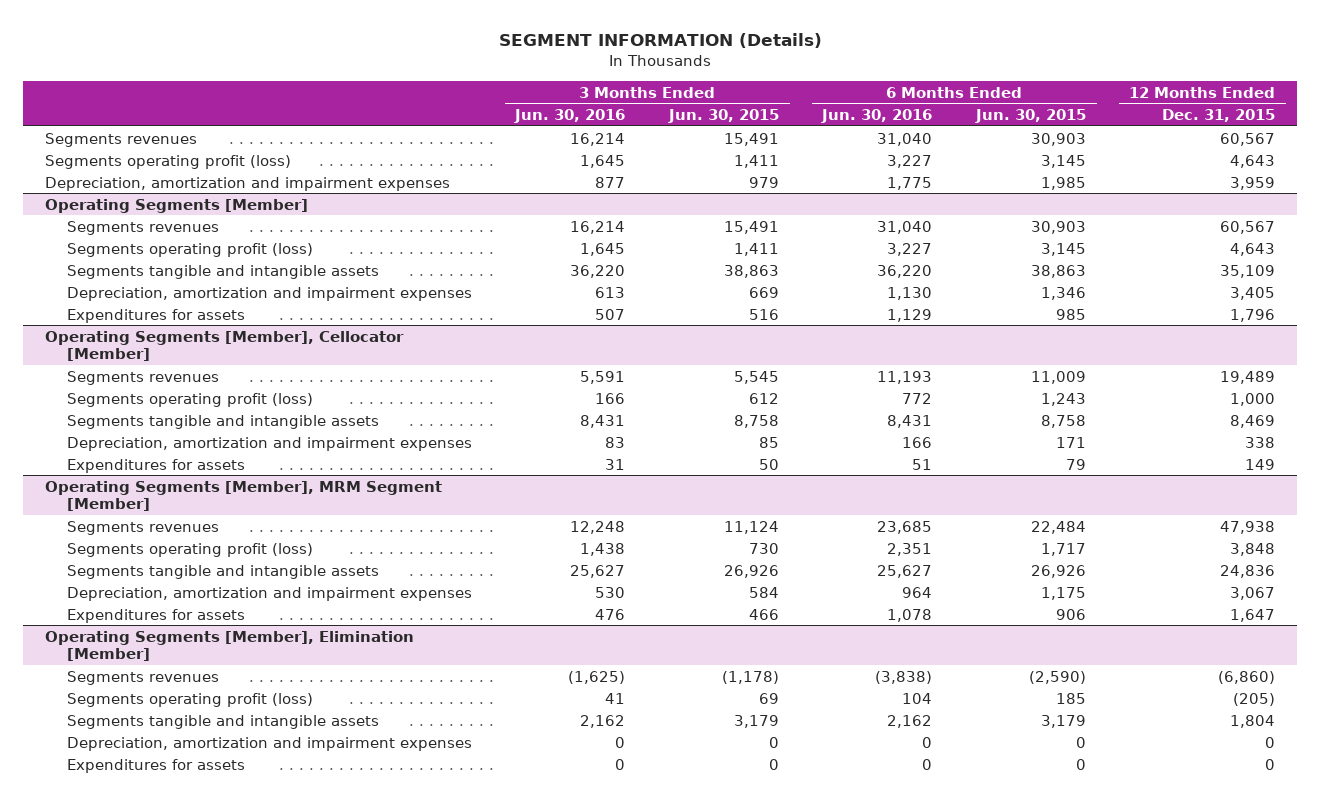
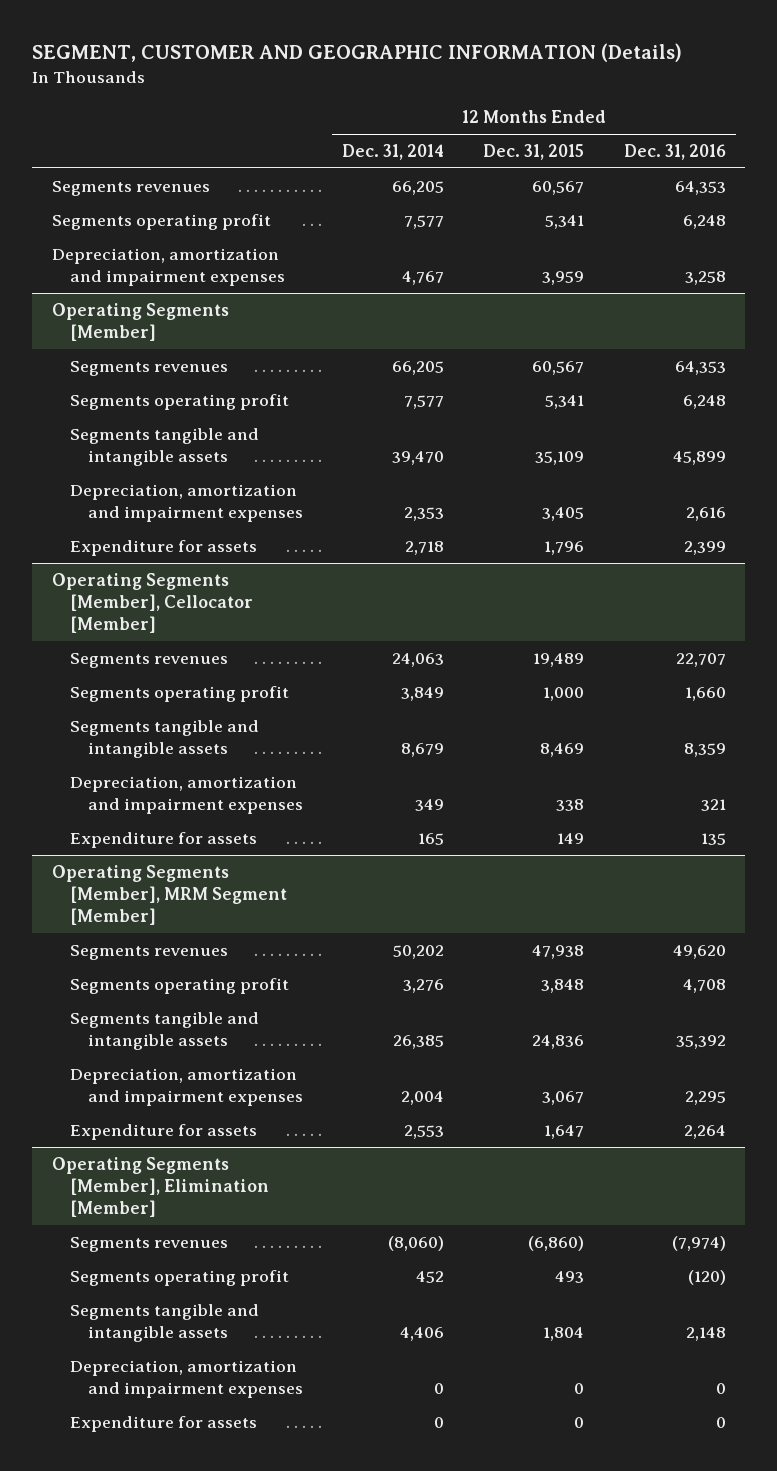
- SEGMENT INFORMATION (Details)
+ SEGMENT, CUSTOMER AND GEOGRAPHIC INFORMATION (Details)
- | 3 Months Ended Jun. 30, 2016 | 3 Months Ended Jun. 30, 2015 | 6 Months Ended Jun. 30, 2016 | 6 Months Ended Jun. 30, 2015 | 12 Months Ended Dec. 31, 2015
+ | 12 Months Ended Dec. 31, 2014 | 12 Months Ended Dec. 31, 2015 | 12 Months Ended Dec. 31, 2016
- Segments operating profit (loss) | 1,645 | 1,411 | 3,227 | 3,145 | 4,643
+ Segments operating profit | 7,577 | 5,341 | 6,248
@ Operating Segments [Member]
- Segments operating profit (loss) | 1,645 | 1,411 | 3,227 | 3,145 | 4,643
+ Segments operating profit | 7,577 | 5,341 | 6,248
- Expenditures for assets | 507 | 516 | 1,129 | 985 | 1,796
+ Expenditure for assets | 2,718 | 1,796 | 2,399
@ Operating Segments [Member], Cellocator [Member]
- Segments operating profit (loss) | 166 | 612 | 772 | 1,243 | 1,000
+ Segments operating profit | 3,849 | 1,000 | 1,660
- Expenditures for assets | 31 | 50 | 51 | 79 | 149
+ Expenditure for assets | 165 | 149 | 135
@ Operating Segments [Member], MRM Segment [Member]
- Segments operating profit (loss) | 1,438 | 730 | 2,351 | 1,717 | 3,848
+ Segments operating profit | 3,276 | 3,848 | 4,708
- Expenditures for assets | 476 | 466 | 1,078 | 906 | 1,647
+ Expenditure for assets | 2,553 | 1,647 | 2,264
@ Operating Segments [Member], Elimination [Member]
- Segments operating profit (loss) | 41 | 69 | 104 | 185 | (205)
+ Segments operating profit | 452 | 493 | (120)
- Expenditures for assets | 0 | 0 | 0 | 0 | 0
+ Expenditure for assets | 0 | 0 | 0

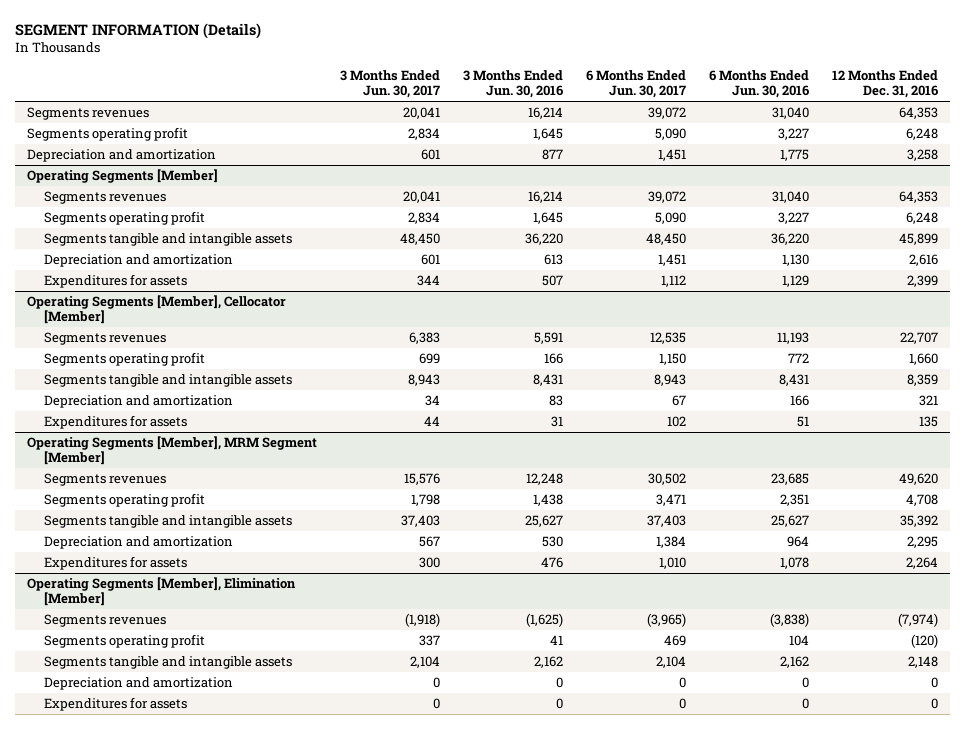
- SEGMENT, CUSTOMER AND GEOGRAPHIC INFORMATION (Details)
+ SEGMENT INFORMATION (Details)
- | 12 Months Ended Dec. 31, 2014 | 12 Months Ended Dec. 31, 2015 | 12 Months Ended Dec. 31, 2016
+ | 3 Months Ended Jun. 30, 2017 | 3 Months Ended Jun. 30, 2016 | 6 Months Ended Jun. 30, 2017 | 6 Months Ended Jun. 30, 2016 | 12 Months Ended Dec. 31, 2016
- Depreciation, amortization and impairment expenses | 4,767 | 3,959 | 3,258
+ Depreciation and amortization | 601 | 877 | 1,451 | 1,775 | 3,258
@ Operating Segments [Member]
- Depreciation, amortization and impairment expenses | 2,353 | 3,405 | 2,616
- Expenditure for assets | 2,718 | 1,796 | 2,399
+ Depreciation and amortization | 601 | 613 | 1,451 | 1,130 | 2,616
+ Expenditures for assets | 344 | 507 | 1,112 | 1,129 | 2,399
@ Operating Segments [Member], Cellocator [Member]
- Depreciation, amortization and impairment expenses | 349 | 338 | 321
- Expenditure for assets | 165 | 149 | 135
+ Depreciation and amortization | 34 | 83 | 67 | 166 | 321
+ Expenditures for assets | 44 | 31 | 102 | 51 | 135
@ Operating Segments [Member], MRM Segment [Member]
- Depreciation, amortization and impairment expenses | 2,004 | 3,067 | 2,295
- Expenditure for assets | 2,553 | 1,647 | 2,264
+ Depreciation and amortization | 567 | 530 | 1,384 | 964 | 2,295
+ Expenditures for assets | 300 | 476 | 1,010 | 1,078 | 2,264
@ Operating Segments [Member], Elimination [Member]
- Depreciation, amortization and impairment expenses | 0 | 0 | 0
- Expenditure for assets | 0 | 0 | 0
+ Depreciation and amortization | 0 | 0 | 0 | 0 | 0
+ Expenditures for assets | 0 | 0 | 0 | 0 | 0

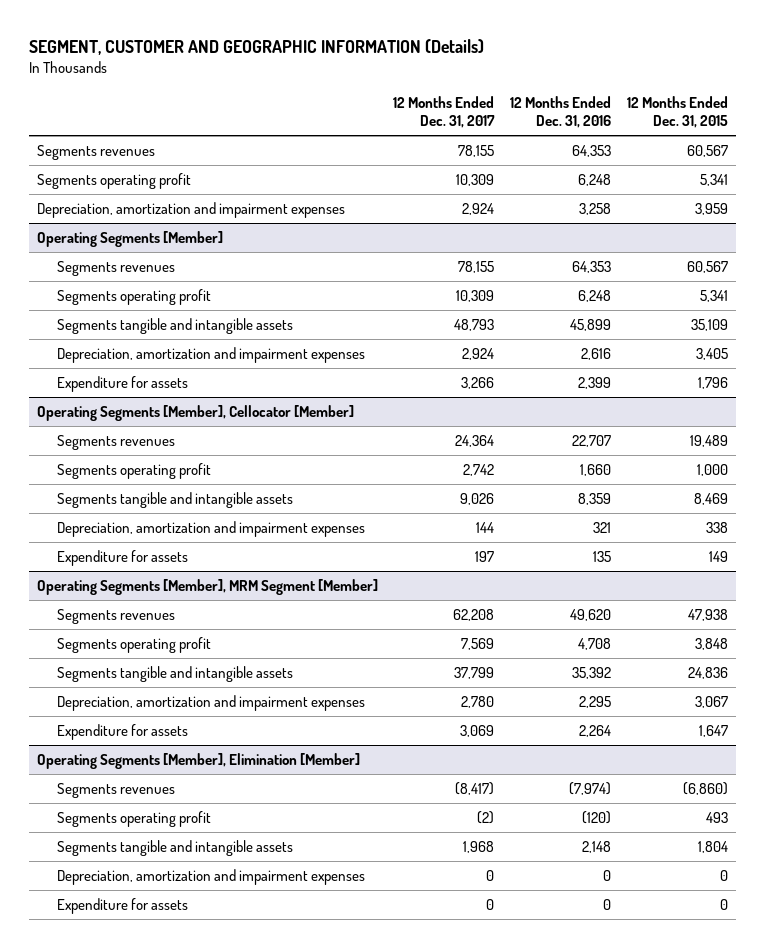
- SEGMENT INFORMATION (Details)
+ SEGMENT, CUSTOMER AND GEOGRAPHIC INFORMATION (Details)
- | 3 Months Ended Jun. 30, 2017 | 3 Months Ended Jun. 30, 2016 | 6 Months Ended Jun. 30, 2017 | 6 Months Ended Jun. 30, 2016 | 12 Months Ended Dec. 31, 2016
+ | 12 Months Ended Dec. 31, 2017 | 12 Months Ended Dec. 31, 2016 | 12 Months Ended Dec. 31, 2015
- Depreciation and amortization | 601 | 877 | 1,451 | 1,775 | 3,258
+ Depreciation, amortization and impairment expenses | 2,924 | 3,258 | 3,959
@ Operating Segments [Member]
- Depreciation and amortization | 601 | 613 | 1,451 | 1,130 | 2,616
- Expenditures for assets | 344 | 507 | 1,112 | 1,129 | 2,399
+ Depreciation, amortization and impairment expenses | 2,924 | 2,616 | 3,405
+ Expenditure for assets | 3,266 | 2,399 | 1,796
@ Operating Segments [Member], Cellocator [Member]
- Depreciation and amortization | 34 | 83 | 67 | 166 | 321
- Expenditures for assets | 44 | 31 | 102 | 51 | 135
+ Depreciation, amortization and impairment expenses | 144 | 321 | 338
+ Expenditure for assets | 197 | 135 | 149
@ Operating Segments [Member], MRM Segment [Member]
- Depreciation and amortization | 567 | 530 | 1,384 | 964 | 2,295
- Expenditures for assets | 300 | 476 | 1,010 | 1,078 | 2,264
+ Depreciation, amortization and impairment expenses | 2,780 | 2,295 | 3,067
+ Expenditure for assets | 3,069 | 2,264 | 1,647
@ Operating Segments [Member], Elimination [Member]
- Depreciation and amortization | 0 | 0 | 0 | 0 | 0
- Expenditures for assets | 0 | 0 | 0 | 0 | 0
+ Depreciation, amortization and impairment expenses | 0 | 0 | 0
+ Expenditure for assets | 0 | 0 | 0

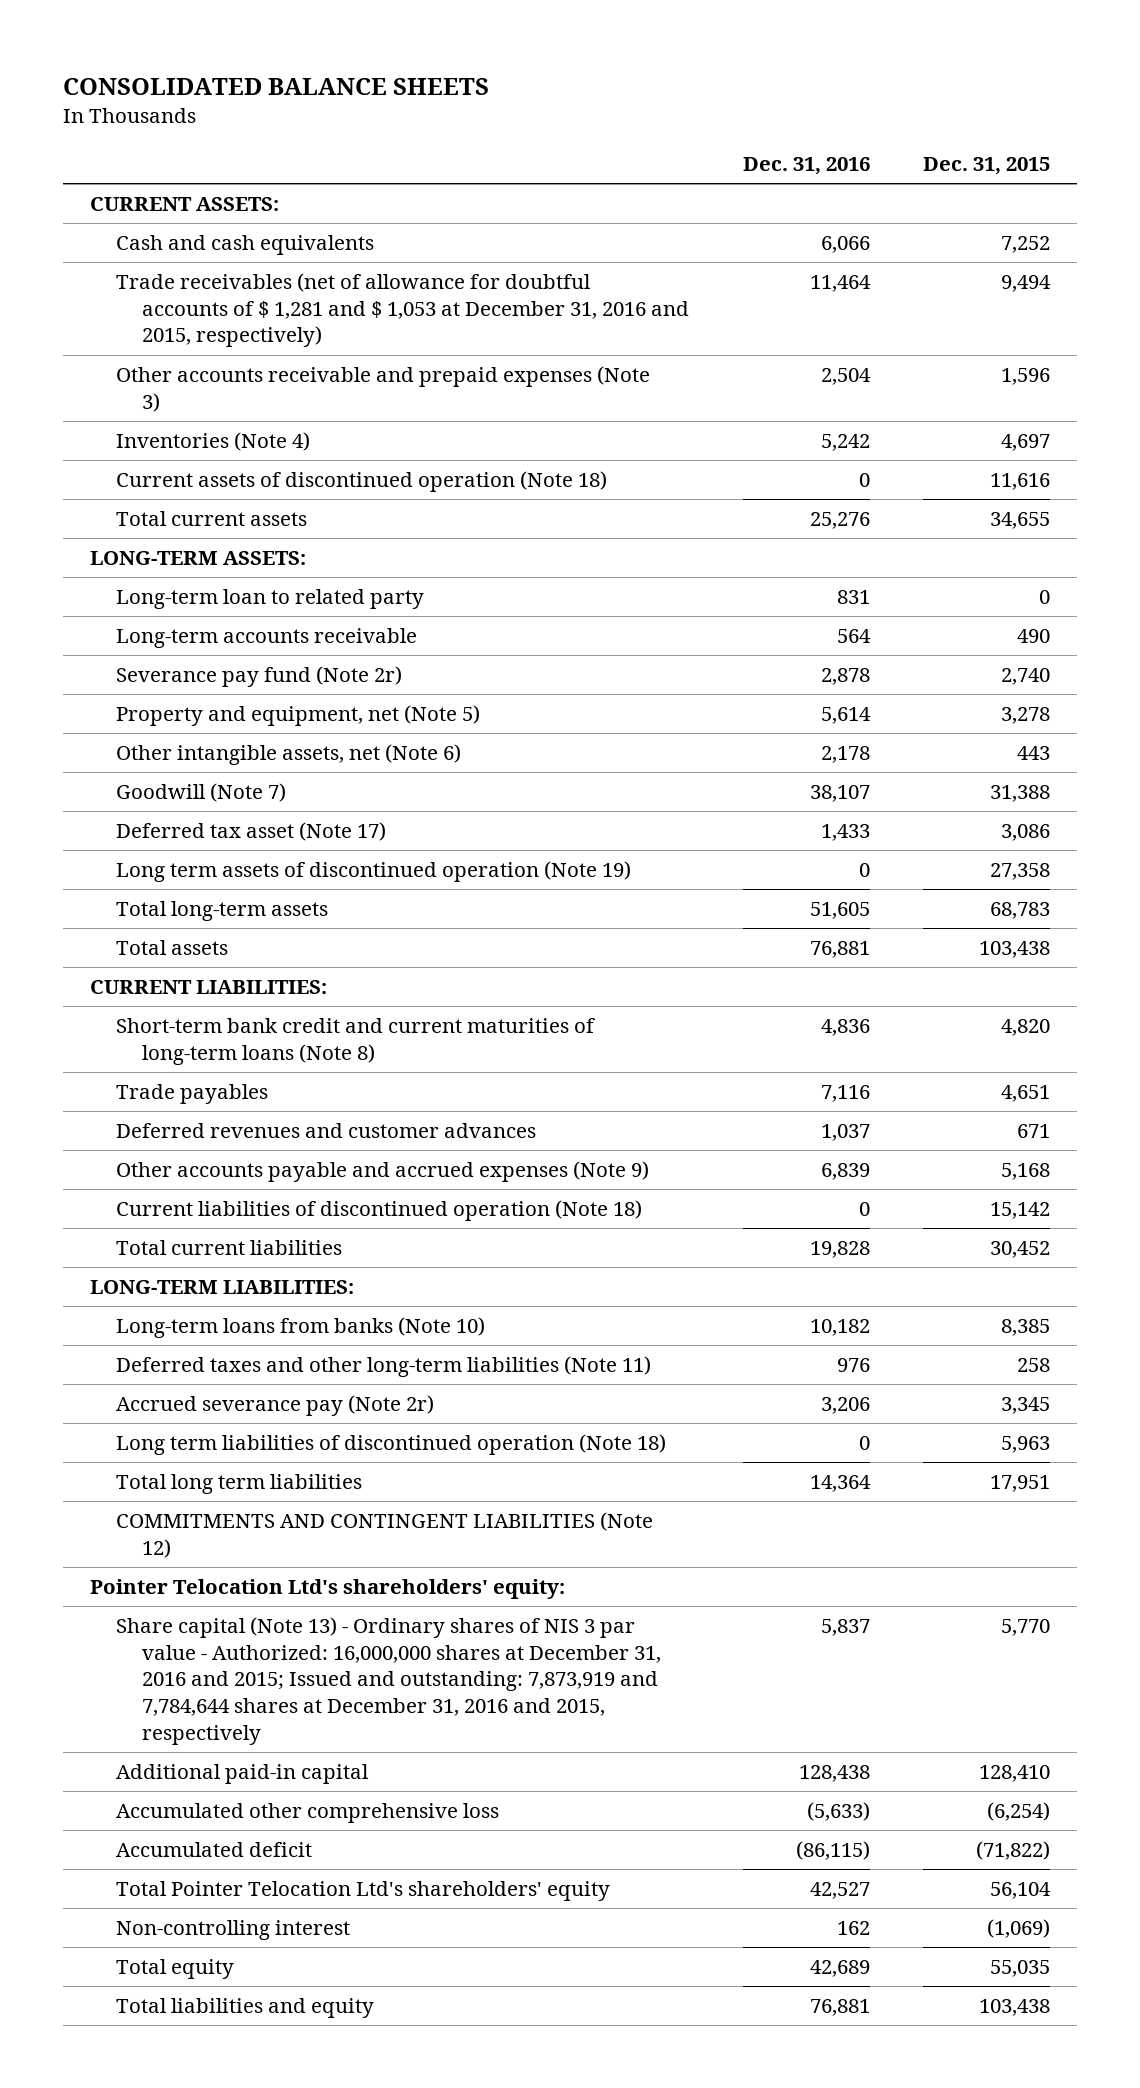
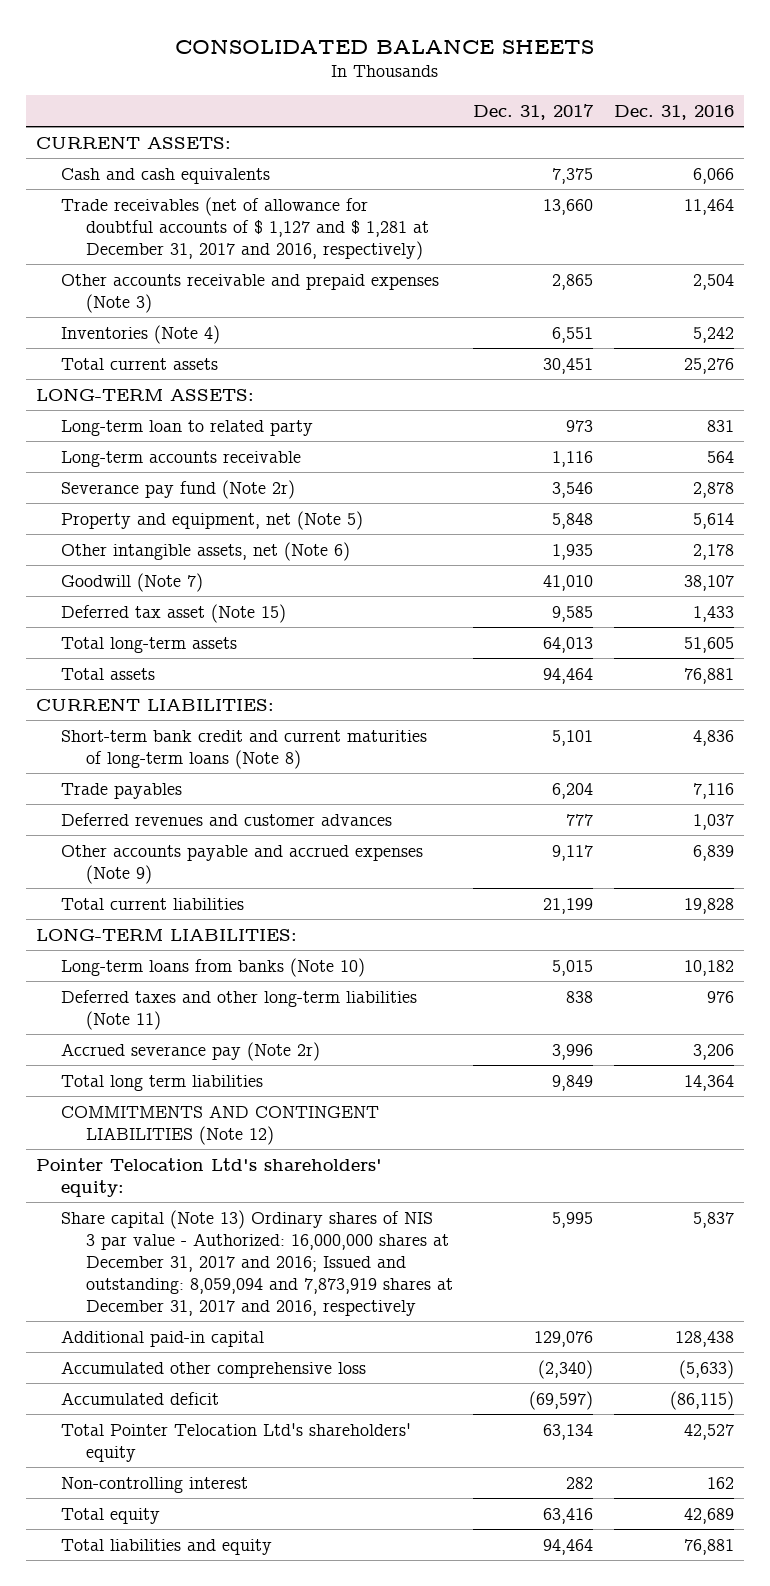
- | Dec. 31, 2016 | Dec. 31, 2015
+ | Dec. 31, 2017 | Dec. 31, 2016
- Trade receivables (net of allowance for doubtful accounts of $ 1,281 and $ 1,053 at December 31, 2016 and 2015, respectively) | 11,464 | 9,494
+ Trade receivables (net of allowance for doubtful accounts of $ 1,127 and $ 1,281 at December 31, 2017 and 2016, respectively) | 13,660 | 11,464
- Current assets of discontinued operation (Note 18) | 0 | 11,616
- Deferred tax asset (Note 17) | 1,433 | 3,086
- Long term assets of discontinued operation (Note 19) | 0 | 27,358
+ Deferred tax asset (Note 15) | 9,585 | 1,433
- Current liabilities of discontinued operation (Note 18) | 0 | 15,142
- Long term liabilities of discontinued operation (Note 18) | 0 | 5,963
- Share capital (Note 13) - Ordinary shares of NIS 3 par value - Authorized: 16,000,000 shares at December 31, 2016 and 2015; Issued and outstanding: 7,873,919 and 7,784,644 shares at December 31, 2016 and 2015, respectively | 5,837 | 5,770
+ Share capital (Note 13) Ordinary shares of NIS 3 par value - Authorized: 16,000,000 shares at December 31, 2017 and 2016; Issued and outstanding: 8,059,094 and 7,873,919 shares at December 31, 2017 and 2016, respectively | 5,995 | 5,837

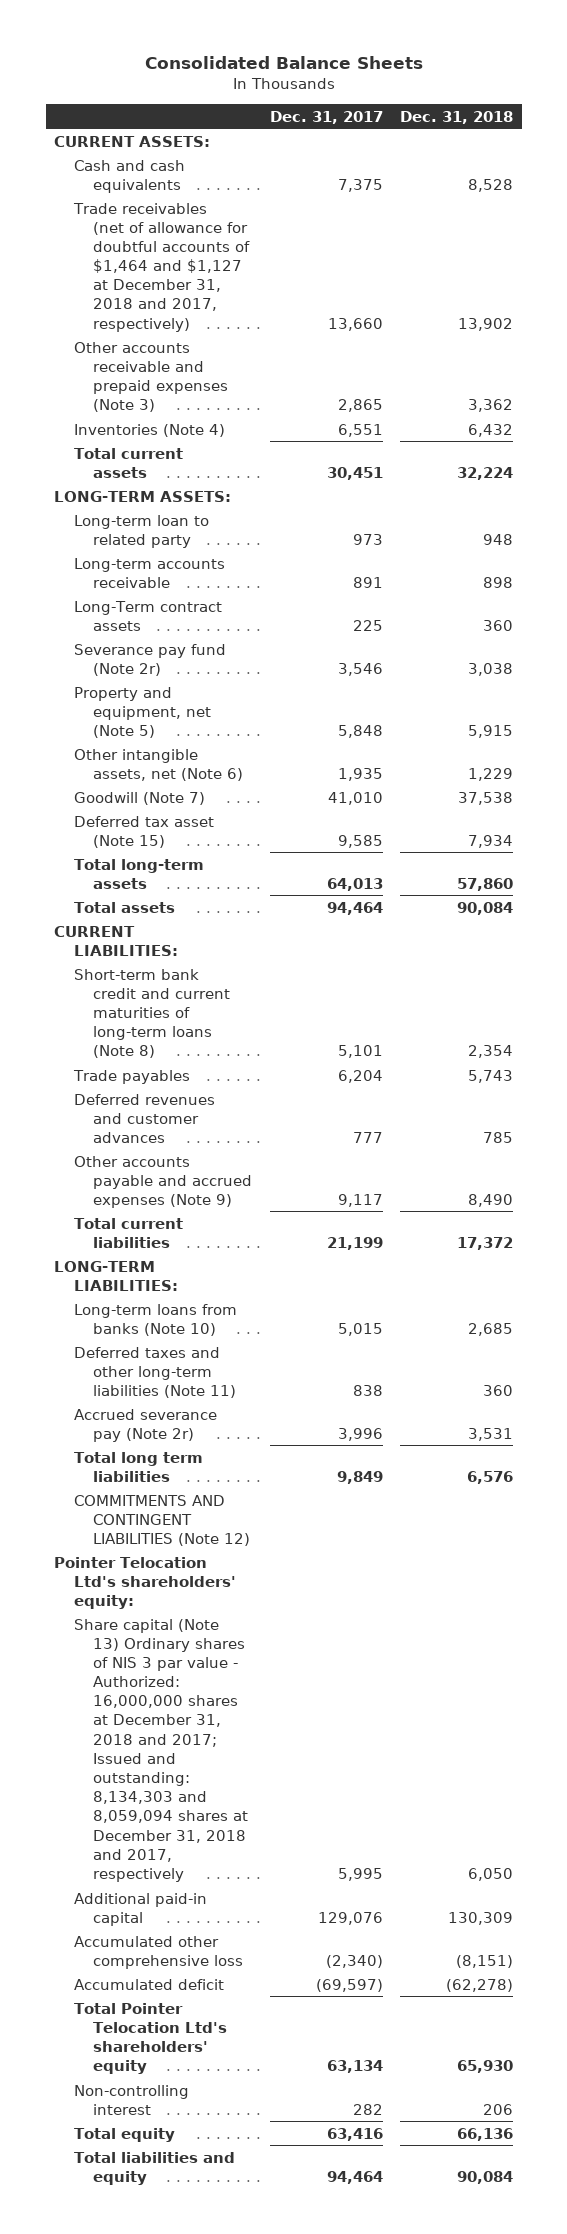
- CONSOLIDATED BALANCE SHEETS
+ Consolidated Balance Sheets
- | Dec. 31, 2017 | Dec. 31, 2016
+ | Dec. 31, 2017 | Dec. 31, 2018
- Trade receivables (net of allowance for doubtful accounts of $ 1,127 and $ 1,281 at December 31, 2017 and 2016, respectively) | 13,660 | 11,464
+ Trade receivables (net of allowance for doubtful accounts of $1,464 and $1,127 at December 31, 2018 and 2017, respectively) | 13,660 | 13,902
- Long-term accounts receivable | 1,116 | 564
+ Long-term accounts receivable | 891 | 898
+ Long-Term contract assets | 225 | 360
- Share capital (Note 13) Ordinary shares of NIS 3 par value - Authorized: 16,000,000 shares at December 31, 2017 and 2016; Issued and outstanding: 8,059,094 and 7,873,919 shares at December 31, 2017 and 2016, respectively | 5,995 | 5,837
+ Share capital (Note 13) Ordinary shares of NIS 3 par value - Authorized: 16,000,000 shares at December 31, 2018 and 2017; Issued and outstanding: 8,134,303 and 8,059,094 shares at December 31, 2018 and 2017, respectively | 5,995 | 6,050

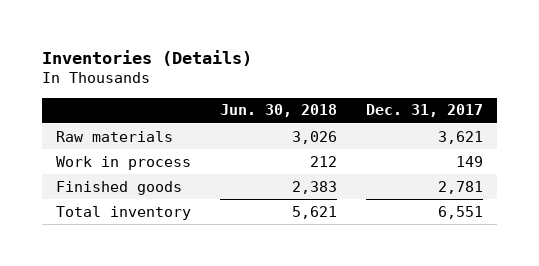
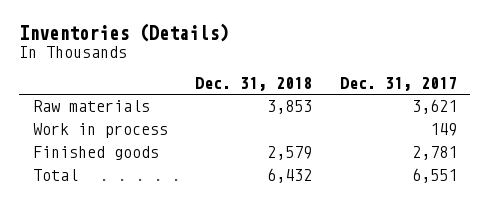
- | Jun. 30, 2018 | Dec. 31, 2017
+ | Dec. 31, 2018 | Dec. 31, 2017
- Total inventory | 5,621 | 6,551
+ Total | 6,432 | 6,551

